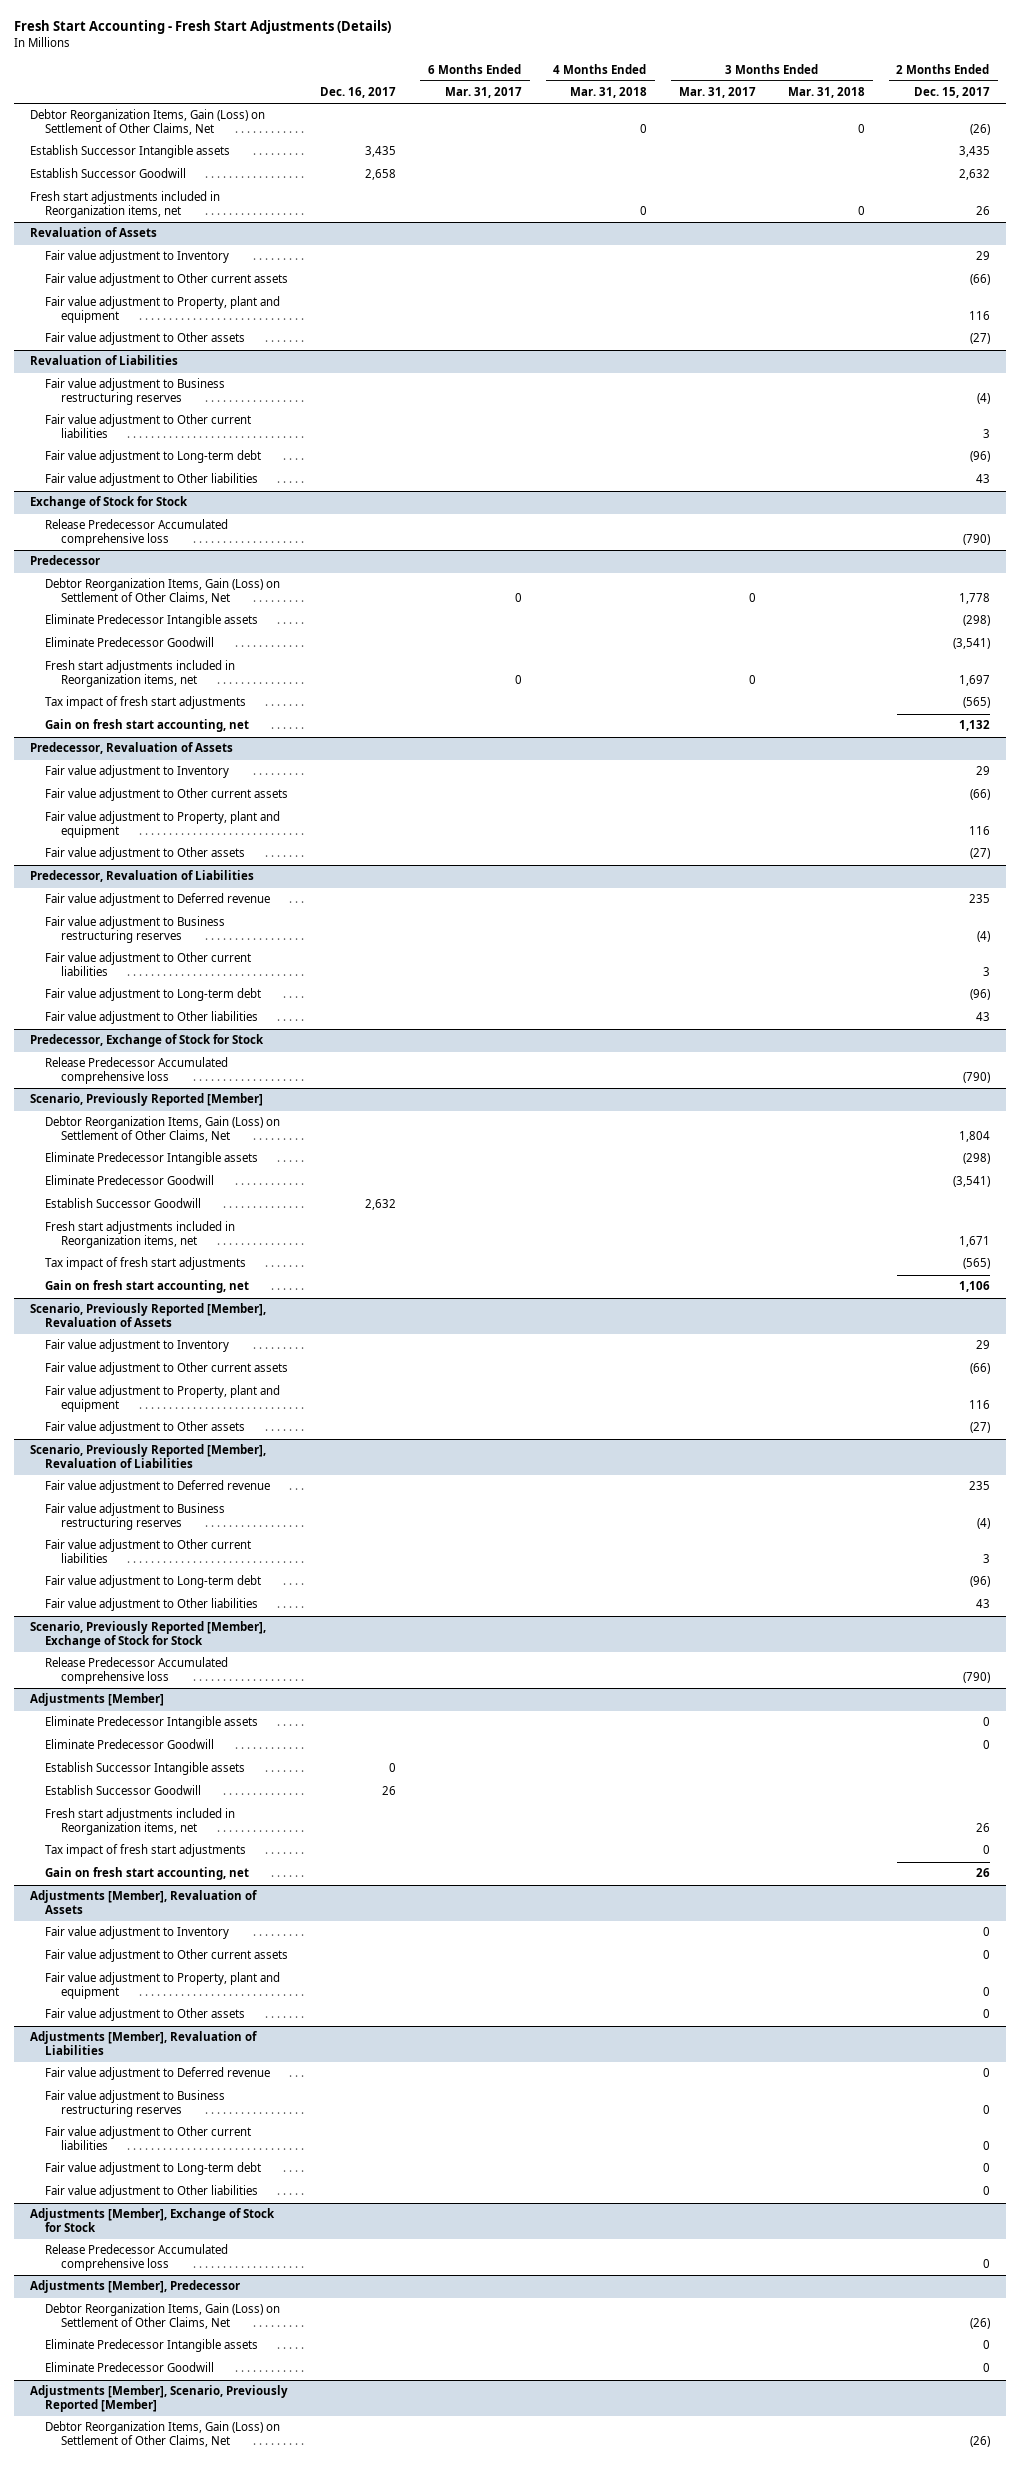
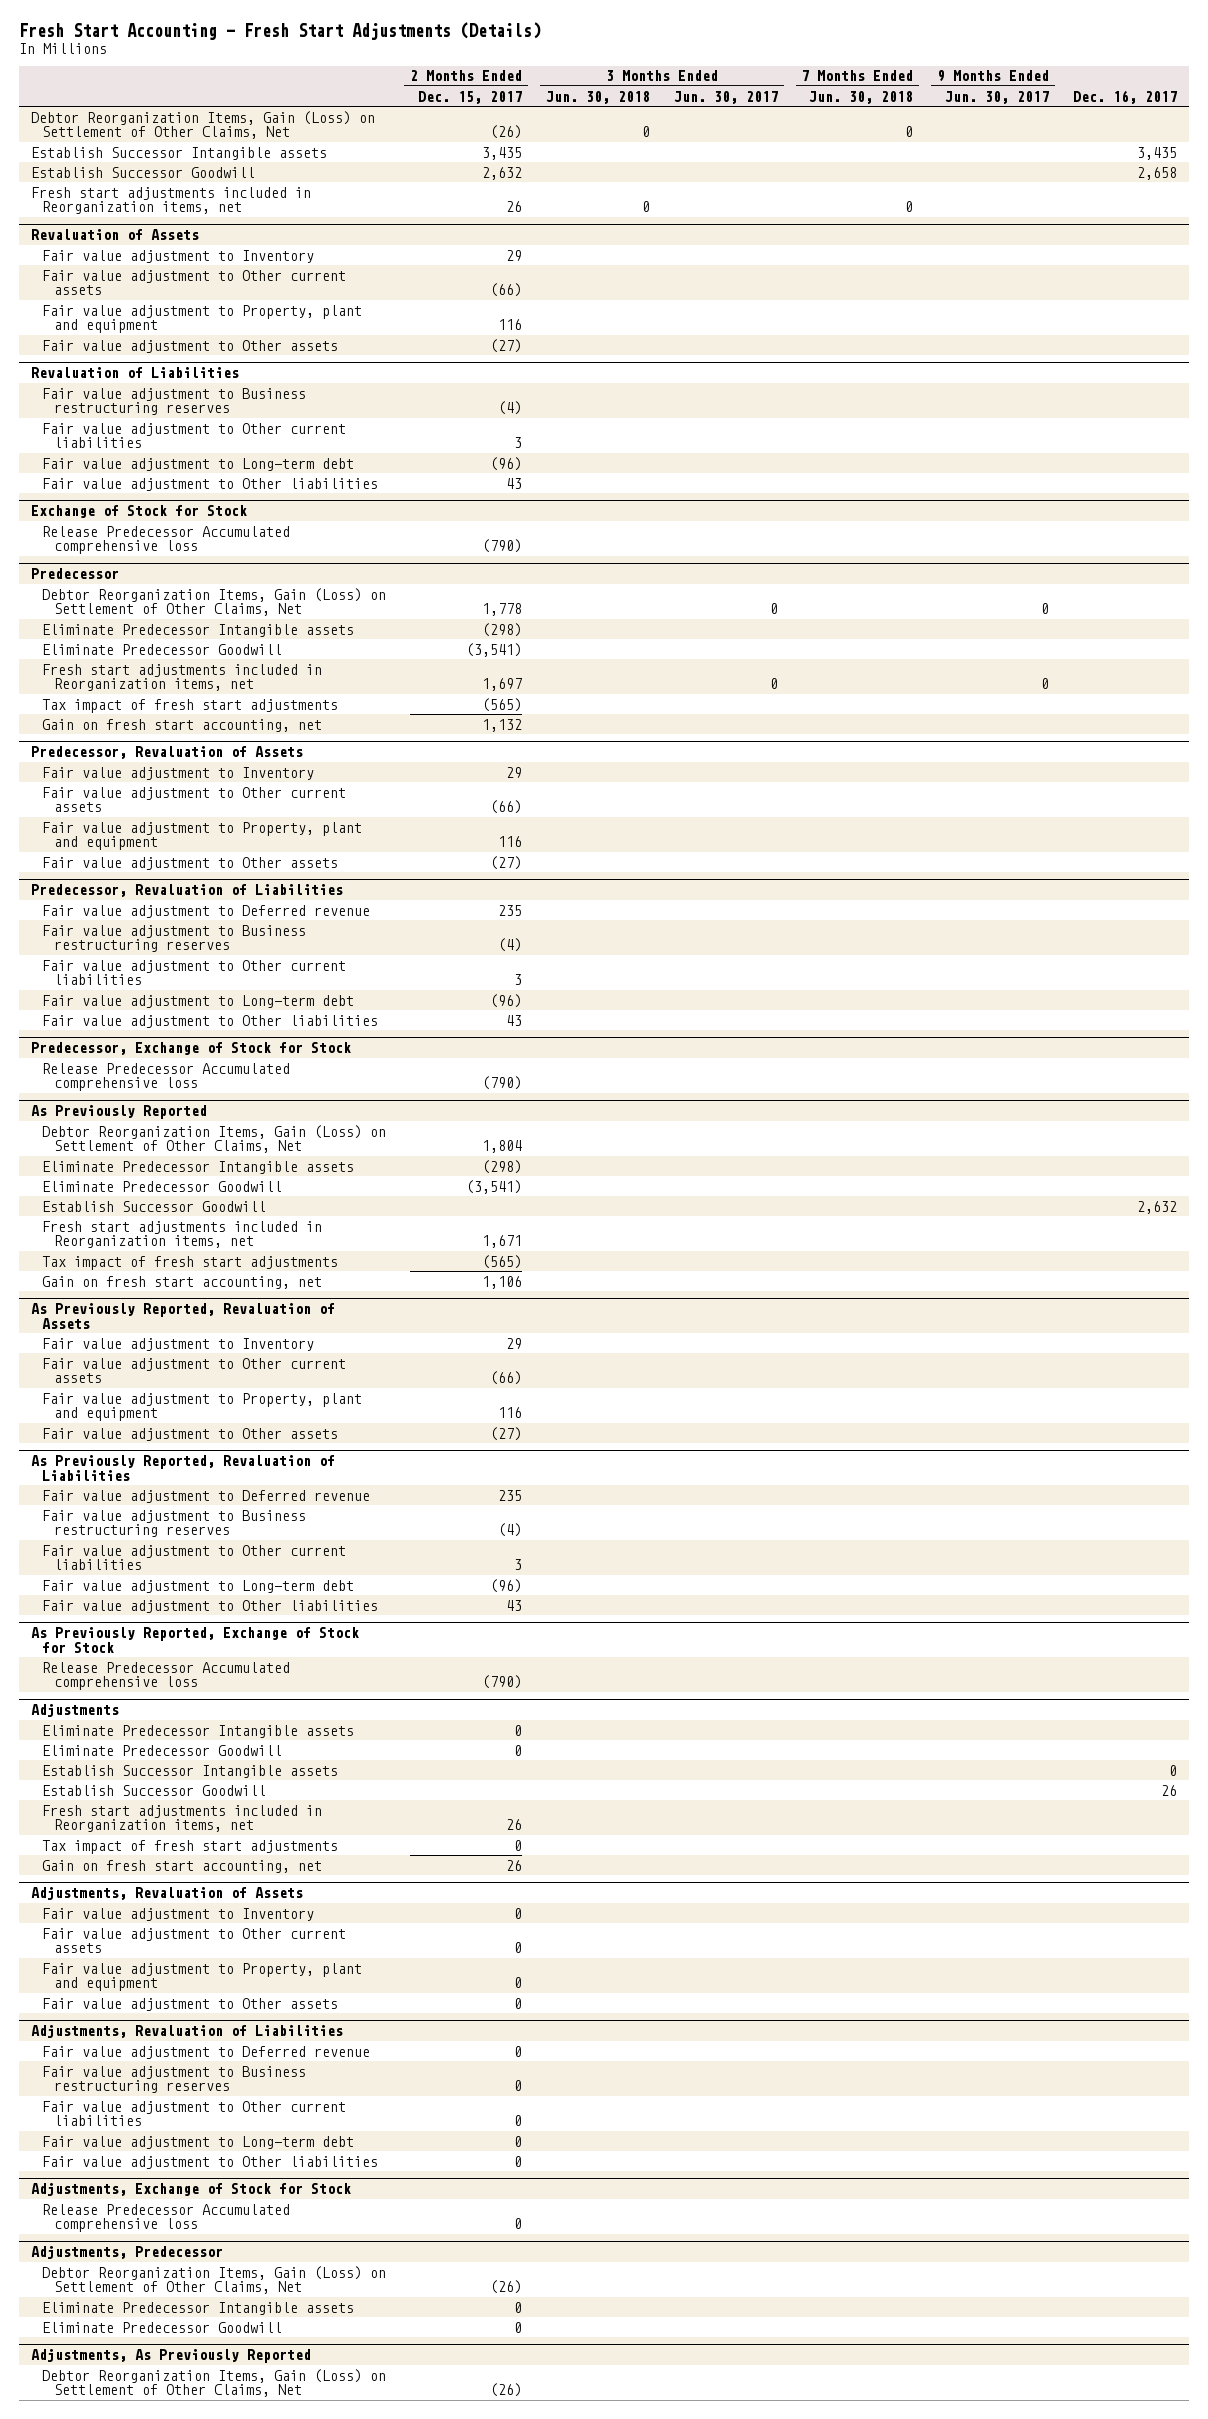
- | Dec. 16, 2017 | 6 Months Ended Mar. 31, 2017 | 4 Months Ended Mar. 31, 2018 | 3 Months Ended Mar. 31, 2017 | 3 Months Ended Mar. 31, 2018 | 2 Months Ended Dec. 15, 2017
+ | 2 Months Ended Dec. 15, 2017 | 3 Months Ended Jun. 30, 2018 | 3 Months Ended Jun. 30, 2017 | 7 Months Ended Jun. 30, 2018 | 9 Months Ended Jun. 30, 2017 | Dec. 16, 2017
- Scenario, Previously Reported [Member]
+ As Previously Reported
- Scenario, Previously Reported [Member], Revaluation of Assets
+ As Previously Reported, Revaluation of Assets
- Scenario, Previously Reported [Member], Revaluation of Liabilities
+ As Previously Reported, Revaluation of Liabilities
- Scenario, Previously Reported [Member], Exchange of Stock for Stock
+ As Previously Reported, Exchange of Stock for Stock
- Adjustments [Member]
+ Adjustments
- Adjustments [Member], Revaluation of Assets
+ Adjustments, Revaluation of Assets
- Adjustments [Member], Revaluation of Liabilities
+ Adjustments, Revaluation of Liabilities
- Adjustments [Member], Exchange of Stock for Stock
+ Adjustments, Exchange of Stock for Stock
- Adjustments [Member], Predecessor
+ Adjustments, Predecessor
- Adjustments [Member], Scenario, Previously Reported [Member]
+ Adjustments, As Previously Reported

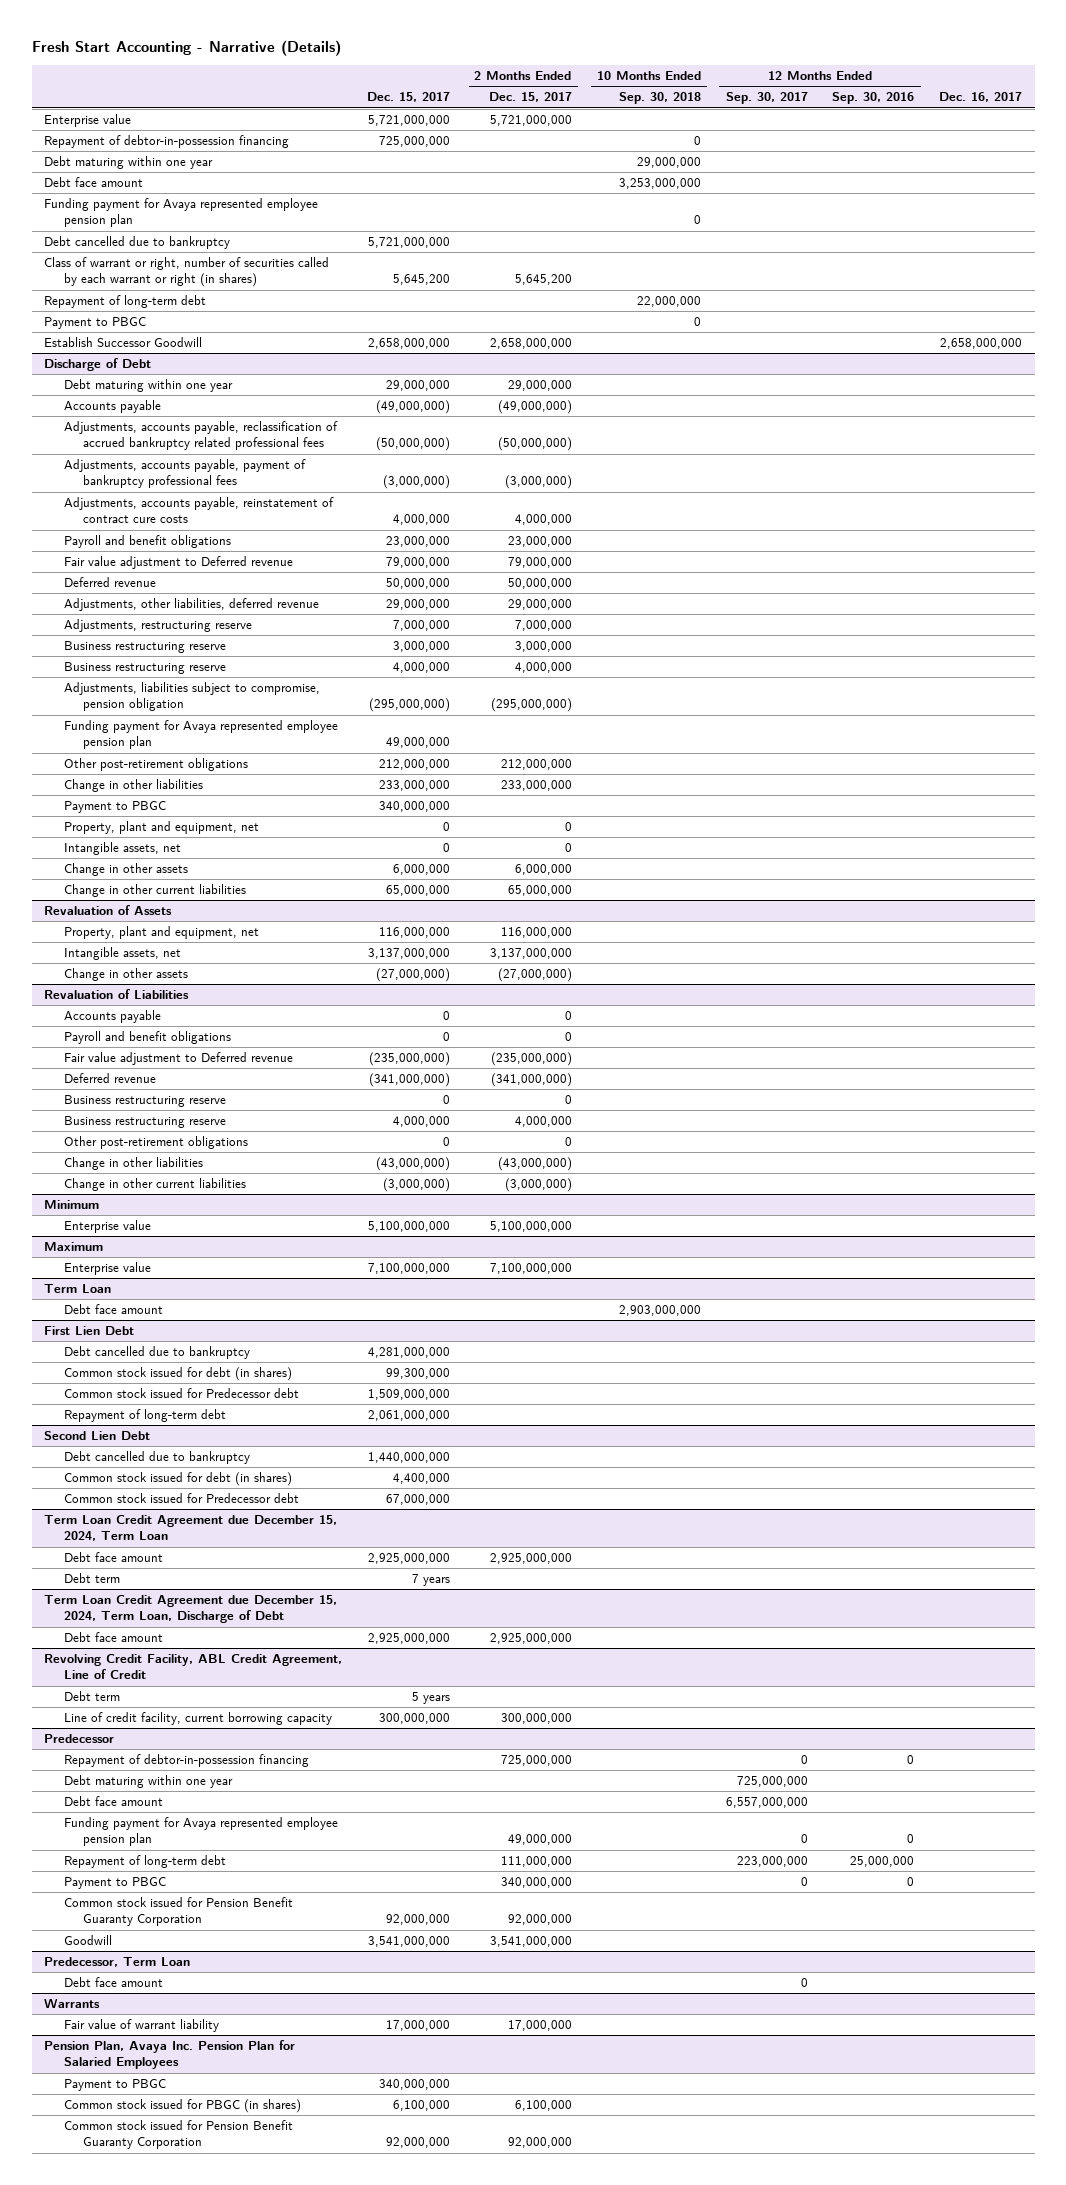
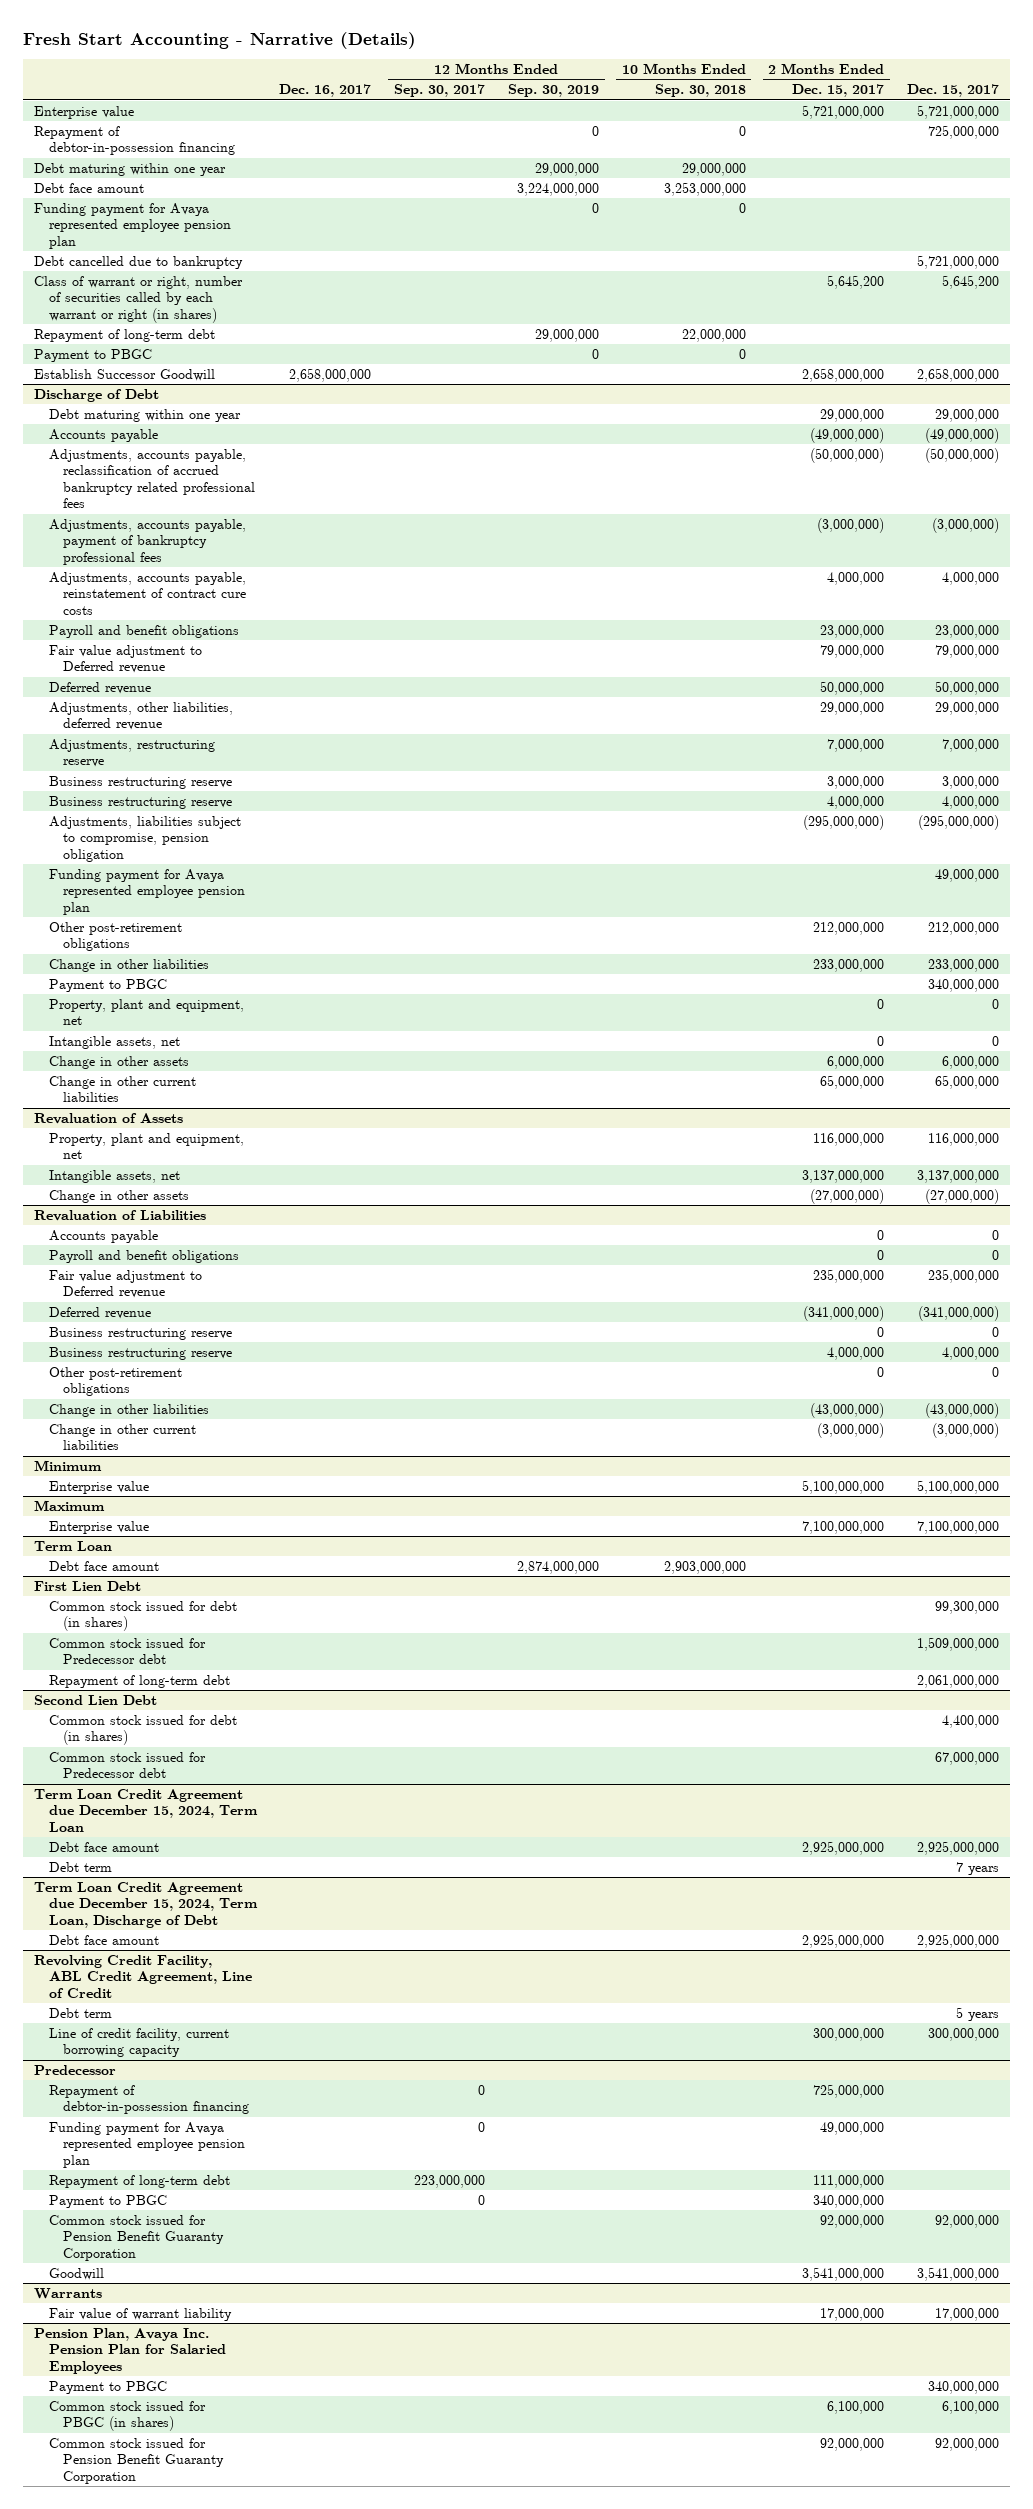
- | Dec. 15, 2017 | 2 Months Ended Dec. 15, 2017 | 10 Months Ended Sep. 30, 2018 | 12 Months Ended Sep. 30, 2017 | 12 Months Ended Sep. 30, 2016 | Dec. 16, 2017
+ | Dec. 16, 2017 | 12 Months Ended Sep. 30, 2017 | 12 Months Ended Sep. 30, 2019 | 10 Months Ended Sep. 30, 2018 | 2 Months Ended Dec. 15, 2017 | Dec. 15, 2017
@ Revaluation of Liabilities
- Fair value adjustment to Deferred revenue | (235,000,000) | (235,000,000) | | | |
+ Fair value adjustment to Deferred revenue | | | | | 235,000,000 | 235,000,000
@ First Lien Debt
- Debt cancelled due to bankruptcy | 4,281,000,000 | | | | |
@ Second Lien Debt
- Debt cancelled due to bankruptcy | 1,440,000,000 | | | | |
@ Predecessor
- Debt maturing within one year | | | | 725,000,000 | |
- Debt face amount | | | | 6,557,000,000 | |
- Predecessor, Term Loan
- Debt face amount | | | | 0 | |

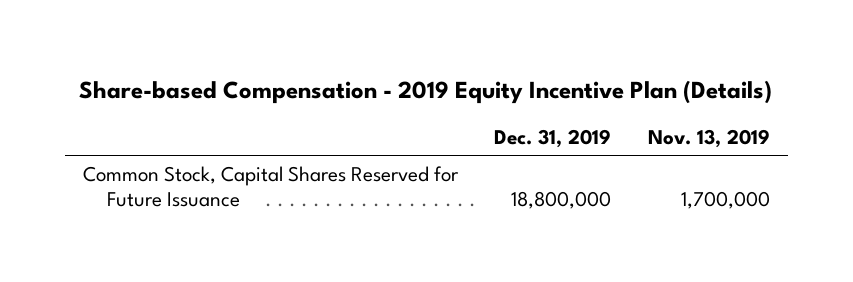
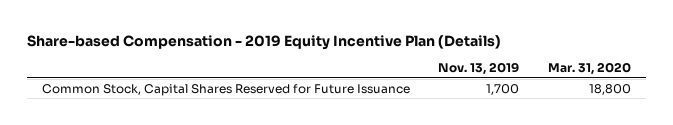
- | Dec. 31, 2019 | Nov. 13, 2019
+ | Nov. 13, 2019 | Mar. 31, 2020
- Common Stock, Capital Shares Reserved for Future Issuance | 18,800,000 | 1,700,000
+ Common Stock, Capital Shares Reserved for Future Issuance | 1,700 | 18,800

